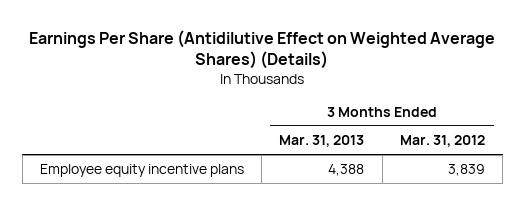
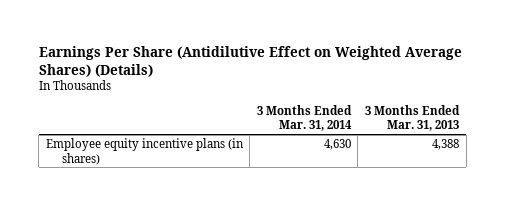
- | 3 Months Ended Mar. 31, 2013 | 3 Months Ended Mar. 31, 2012
+ | 3 Months Ended Mar. 31, 2014 | 3 Months Ended Mar. 31, 2013
- Employee equity incentive plans | 4,388 | 3,839
+ Employee equity incentive plans (in shares) | 4,630 | 4,388

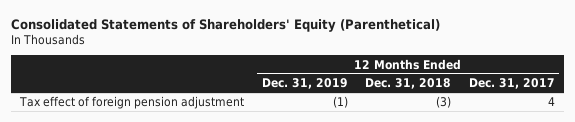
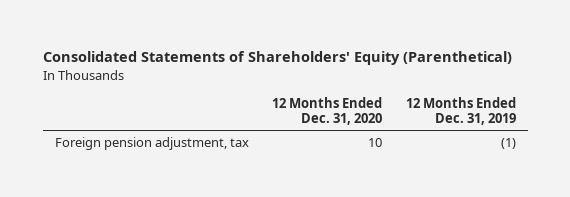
- | 12 Months Ended Dec. 31, 2019 | 12 Months Ended Dec. 31, 2018 | 12 Months Ended Dec. 31, 2017
+ | 12 Months Ended Dec. 31, 2020 | 12 Months Ended Dec. 31, 2019
- Tax effect of foreign pension adjustment | (1) | (3) | 4
+ Foreign pension adjustment, tax | 10 | (1)

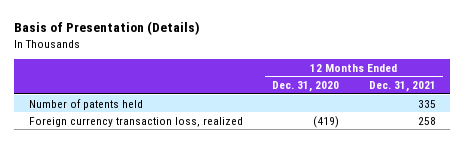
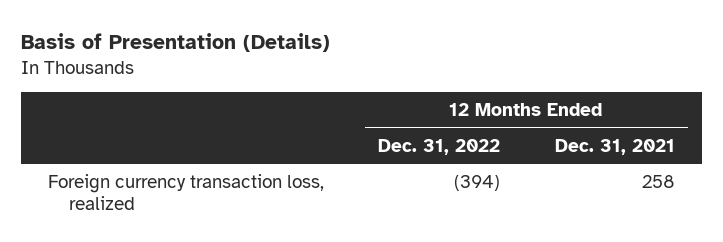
- | 12 Months Ended Dec. 31, 2020 | 12 Months Ended Dec. 31, 2021
+ | 12 Months Ended Dec. 31, 2022 | 12 Months Ended Dec. 31, 2021
- Number of patents held | | 335

